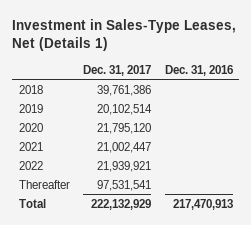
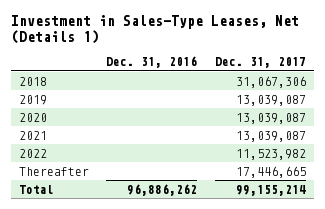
- | Dec. 31, 2017 | Dec. 31, 2016
+ | Dec. 31, 2016 | Dec. 31, 2017
- 2018 | 39,761,386 |
- 2019 | 20,102,514 |
- 2020 | 21,795,120 |
- 2021 | 21,002,447 |
- 2022 | 21,939,921 |
- Thereafter | 97,531,541 |
- Total | 222,132,929 | 217,470,913
+ 2018 | | 31,067,306
+ 2019 | | 13,039,087
+ 2020 | | 13,039,087
+ 2021 | | 13,039,087
+ 2022 | | 11,523,982
+ Thereafter | | 17,446,665
+ Total | 96,886,262 | 99,155,214

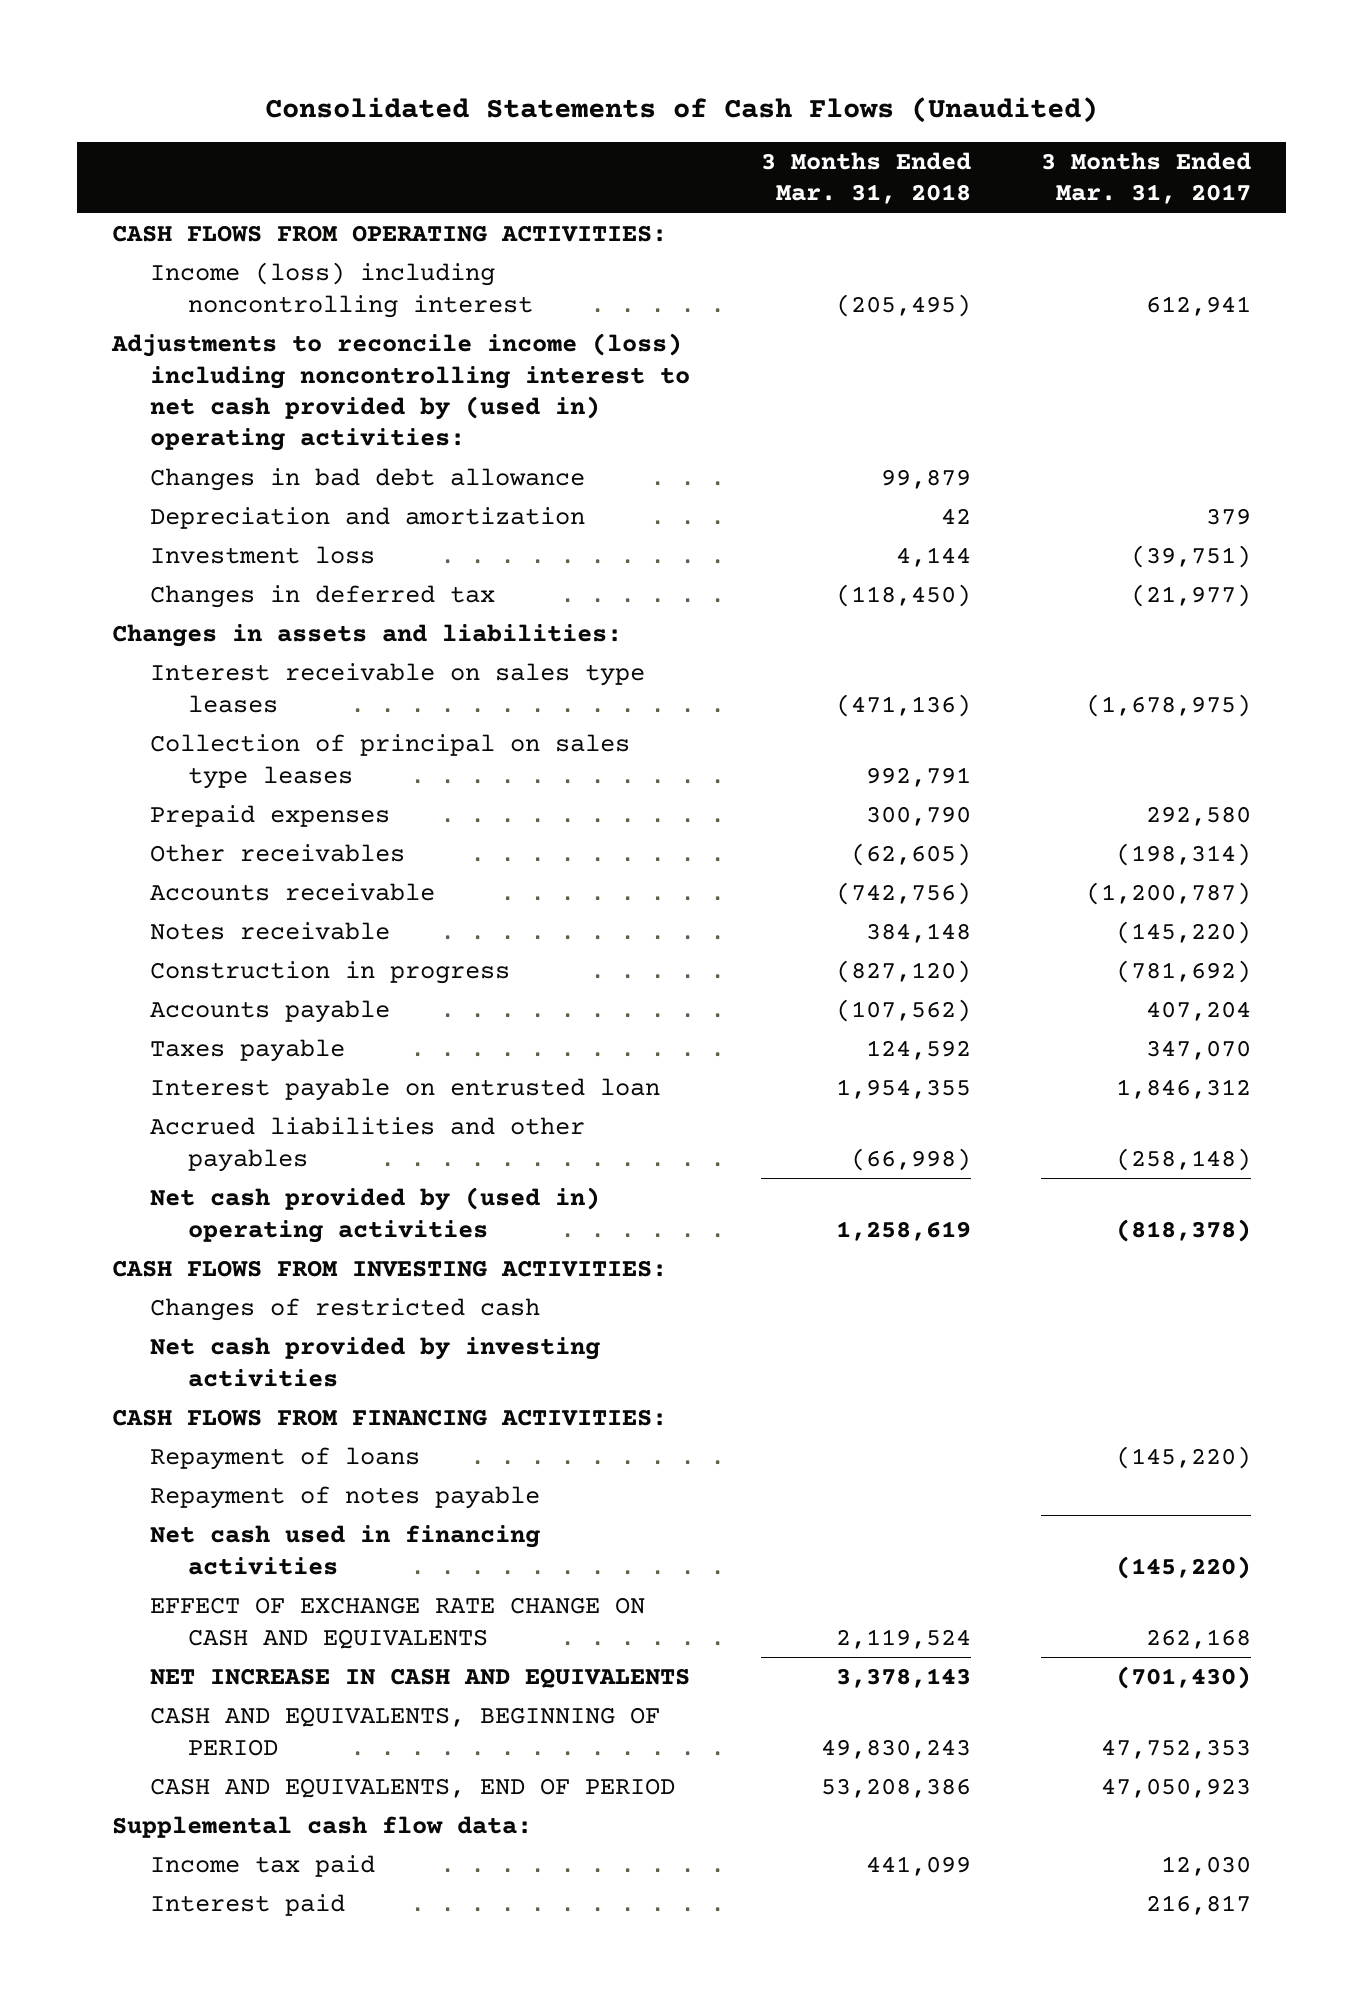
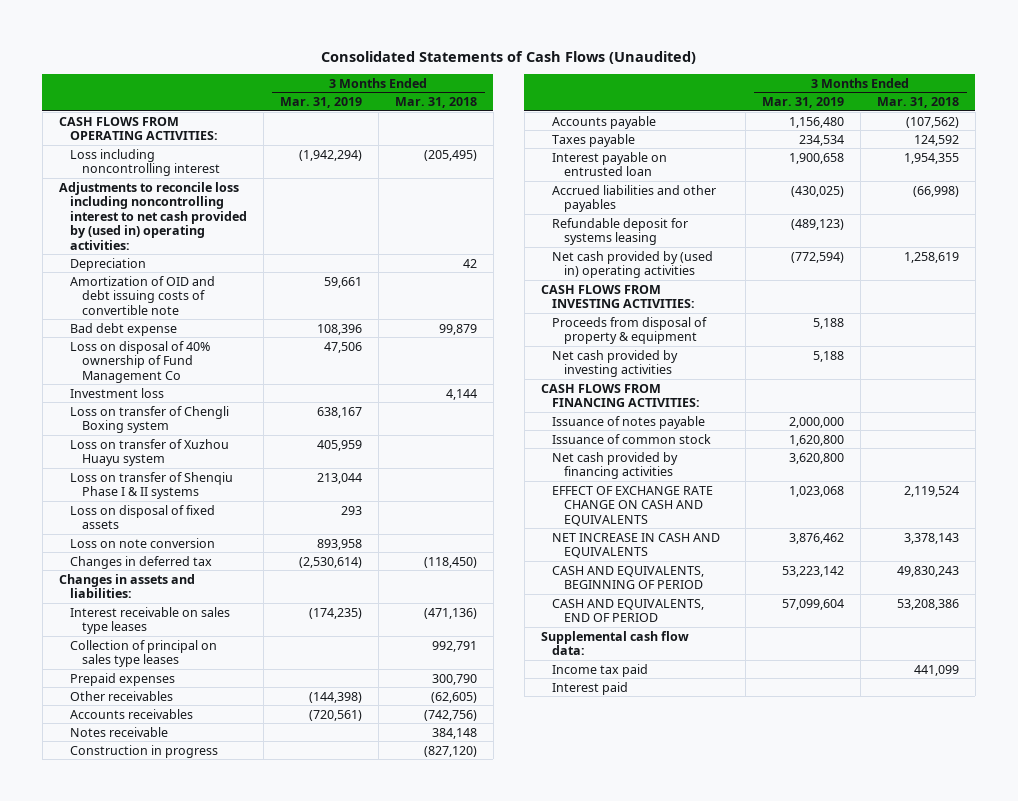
- | 3 Months Ended Mar. 31, 2018 | 3 Months Ended Mar. 31, 2017
+ | 3 Months Ended Mar. 31, 2019 | 3 Months Ended Mar. 31, 2018
- Income (loss) including noncontrolling interest | (205,495) | 612,941
- Adjustments to reconcile income (loss) including noncontrolling interest to net cash provided by (used in) operating activities:
- Changes in bad debt allowance | 99,879 |
- Depreciation and amortization | 42 | 379
+ Loss including noncontrolling interest | (1,942,294) | (205,495)
+ Adjustments to reconcile loss including noncontrolling interest to net cash provided by (used in) operating activities:
+ Depreciation | | 42
+ Amortization of OID and debt issuing costs of convertible note | 59,661 |
+ Bad debt expense | 108,396 | 99,879
+ Loss on disposal of 40% ownership of Fund Management Co | 47,506 |
+ Loss on transfer of Chengli Boxing system | 638,167 |
+ Loss on transfer of Xuzhou Huayu system | 405,959 |
+ Loss on transfer of Shenqiu Phase I & II systems | 213,044 |
+ Loss on disposal of fixed assets | 293 |
+ Loss on note conversion | 893,958 |
- Accounts receivable | (742,756) | (1,200,787)
+ Accounts receivables | (720,561) | (742,756)
+ Refundable deposit for systems leasing | (489,123) |
- Changes of restricted cash
+ Proceeds from disposal of property & equipment | 5,188 |
- Repayment of loans | | (145,220)
- Repayment of notes payable
- Net cash used in financing activities | | (145,220)
+ Issuance of notes payable | 2,000,000 |
+ Issuance of common stock | 1,620,800 |
+ Net cash provided by financing activities | 3,620,800 |

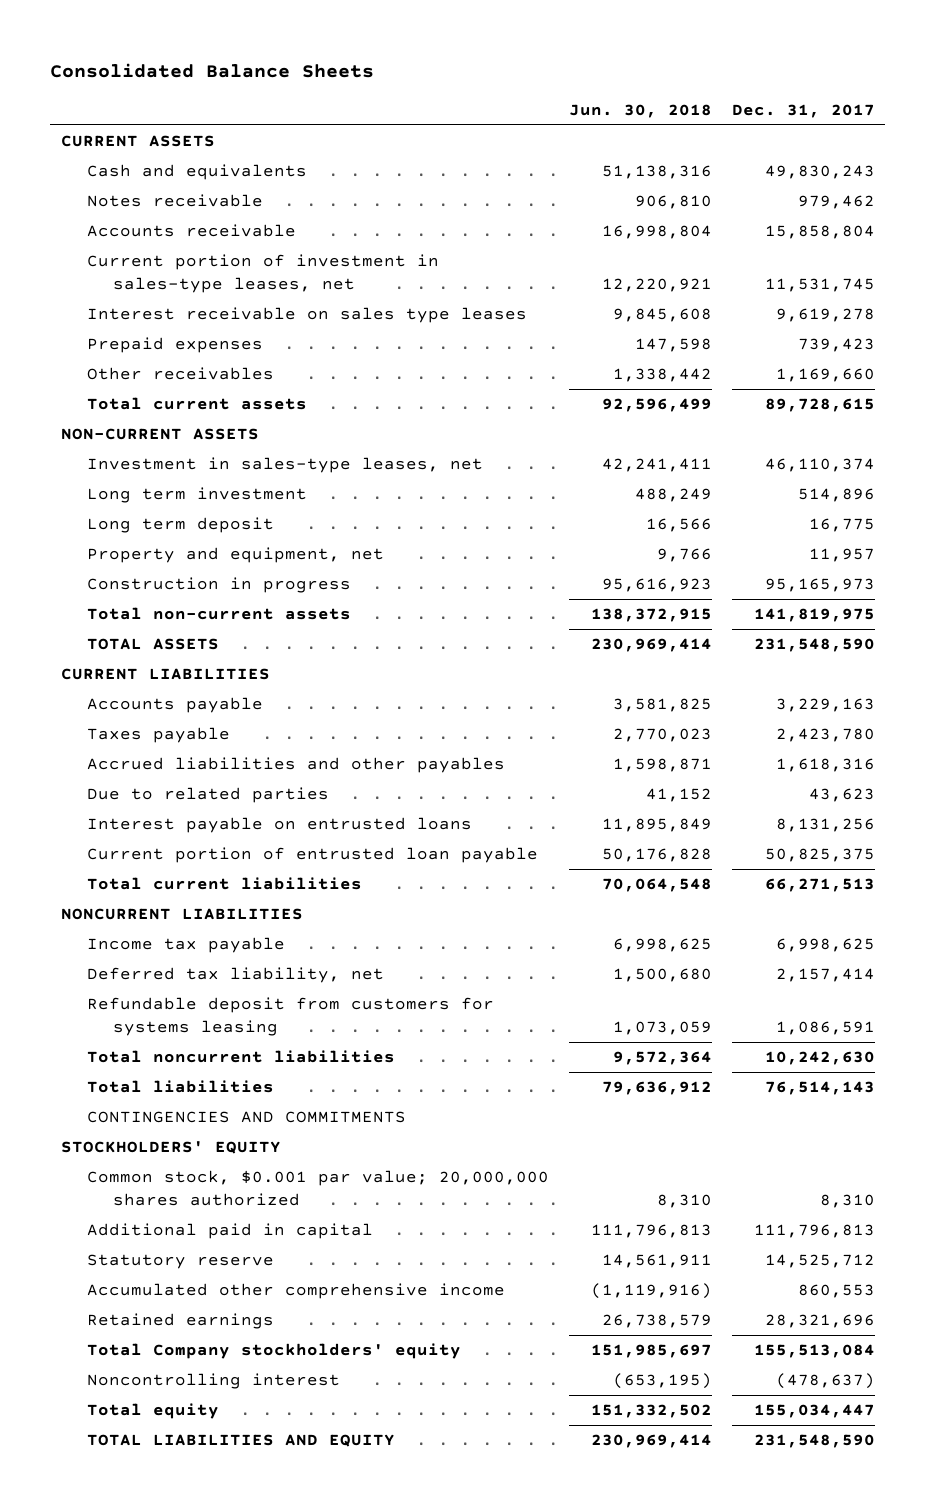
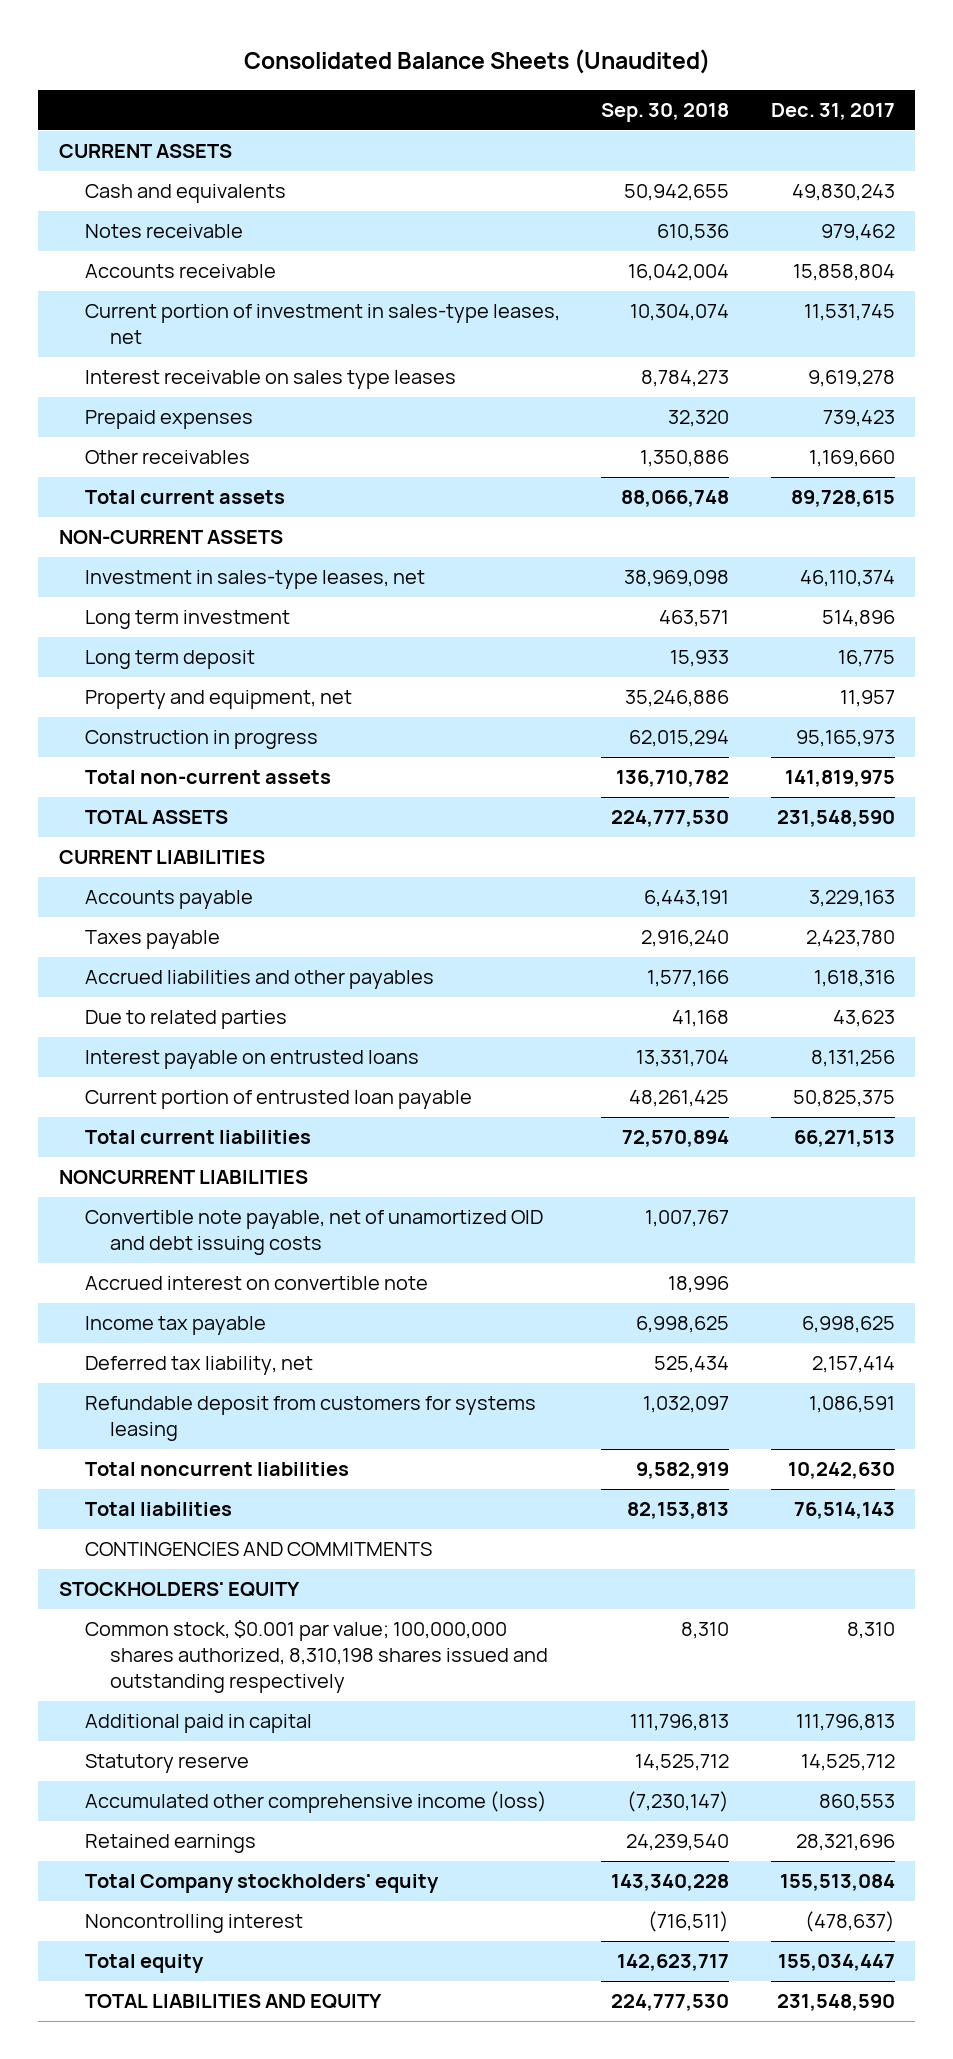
- Consolidated Balance Sheets
+ Consolidated Balance Sheets (Unaudited)
- | Jun. 30, 2018 | Dec. 31, 2017
+ | Sep. 30, 2018 | Dec. 31, 2017
+ Convertible note payable, net of unamortized OID and debt issuing costs | 1,007,767 |
+ Accrued interest on convertible note | 18,996 |
- Common stock, $0.001 par value; 20,000,000 shares authorized | 8,310 | 8,310
+ Common stock, $0.001 par value; 100,000,000 shares authorized, 8,310,198 shares issued and outstanding respectively | 8,310 | 8,310
- Accumulated other comprehensive income | (1,119,916) | 860,553
+ Accumulated other comprehensive income (loss) | (7,230,147) | 860,553

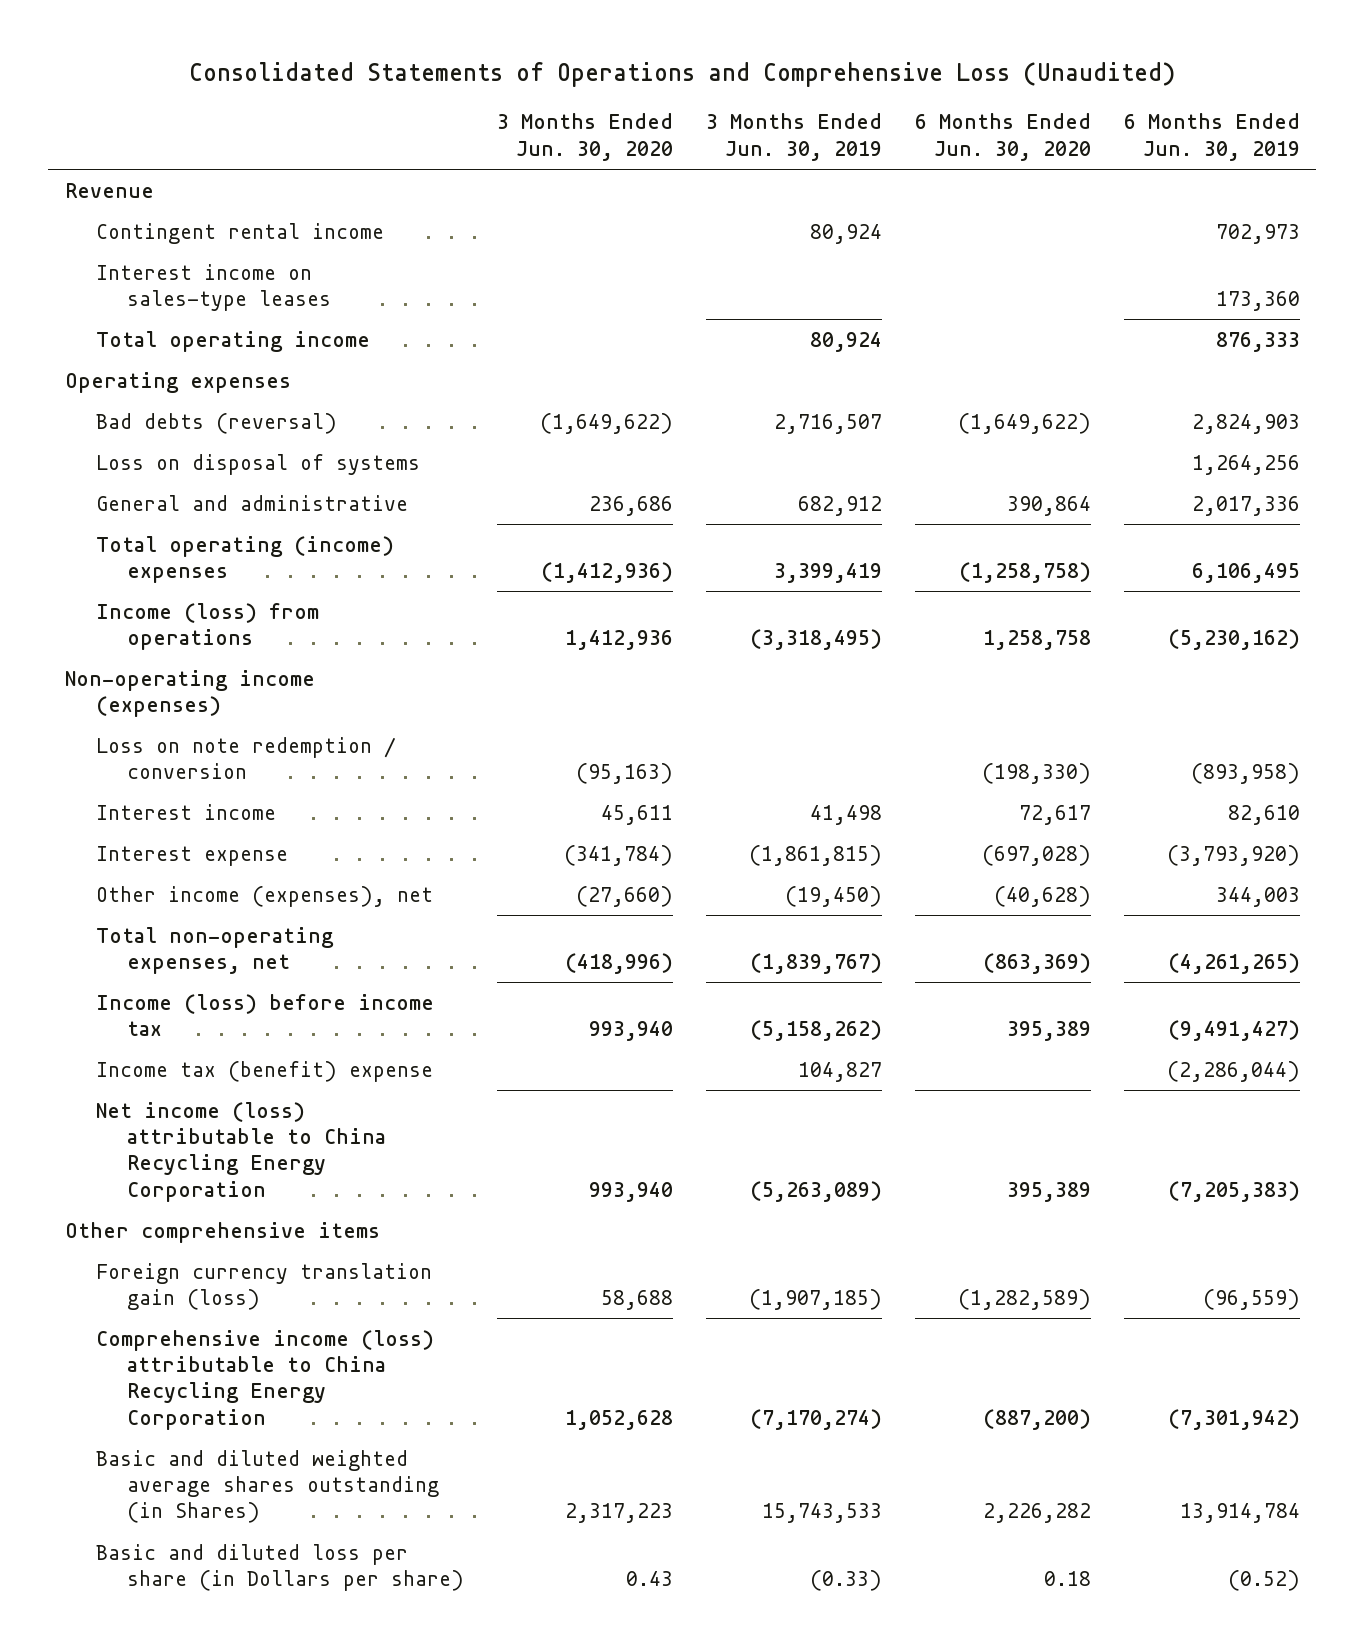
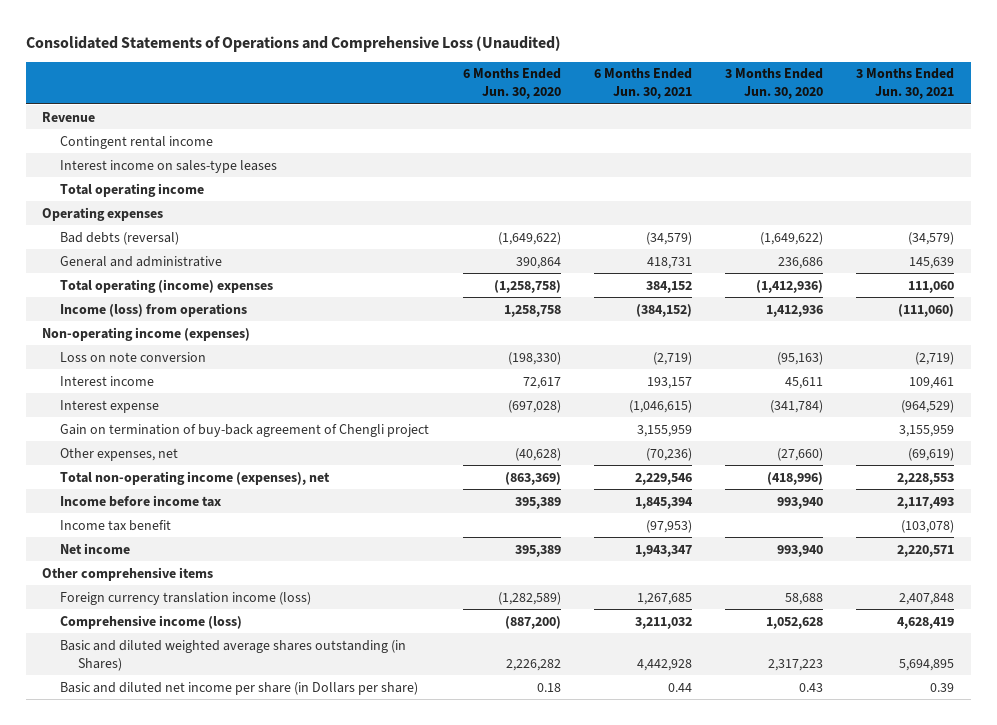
- | 3 Months Ended Jun. 30, 2020 | 3 Months Ended Jun. 30, 2019 | 6 Months Ended Jun. 30, 2020 | 6 Months Ended Jun. 30, 2019
+ | 6 Months Ended Jun. 30, 2020 | 6 Months Ended Jun. 30, 2021 | 3 Months Ended Jun. 30, 2020 | 3 Months Ended Jun. 30, 2021
- Loss on disposal of systems | | | | 1,264,256
- Loss on note redemption / conversion | (95,163) | | (198,330) | (893,958)
+ Loss on note conversion | (198,330) | (2,719) | (95,163) | (2,719)
- Other income (expenses), net | (27,660) | (19,450) | (40,628) | 344,003
- Total non-operating expenses, net | (418,996) | (1,839,767) | (863,369) | (4,261,265)
- Income (loss) before income tax | 993,940 | (5,158,262) | 395,389 | (9,491,427)
- Income tax (benefit) expense | | 104,827 | | (2,286,044)
- Net income (loss) attributable to China Recycling Energy Corporation | 993,940 | (5,263,089) | 395,389 | (7,205,383)
+ Gain on termination of buy-back agreement of Chengli project | | 3,155,959 | | 3,155,959
+ Other expenses, net | (40,628) | (70,236) | (27,660) | (69,619)
+ Total non-operating income (expenses), net | (863,369) | 2,229,546 | (418,996) | 2,228,553
+ Income before income tax | 395,389 | 1,845,394 | 993,940 | 2,117,493
+ Income tax benefit | | (97,953) | | (103,078)
+ Net income | 395,389 | 1,943,347 | 993,940 | 2,220,571
- Foreign currency translation gain (loss) | 58,688 | (1,907,185) | (1,282,589) | (96,559)
- Comprehensive income (loss) attributable to China Recycling Energy Corporation | 1,052,628 | (7,170,274) | (887,200) | (7,301,942)
+ Foreign currency translation income (loss) | (1,282,589) | 1,267,685 | 58,688 | 2,407,848
+ Comprehensive income (loss) | (887,200) | 3,211,032 | 1,052,628 | 4,628,419
- Basic and diluted loss per share (in Dollars per share) | 0.43 | (0.33) | 0.18 | (0.52)
+ Basic and diluted net income per share (in Dollars per share) | 0.18 | 0.44 | 0.43 | 0.39

